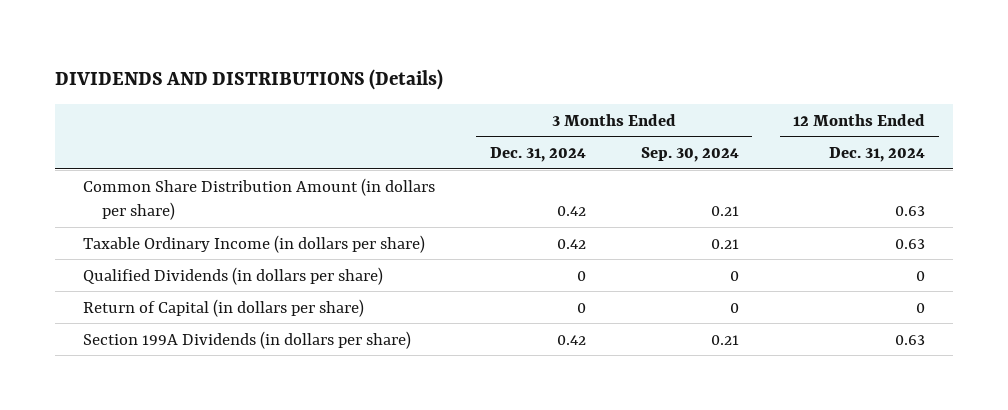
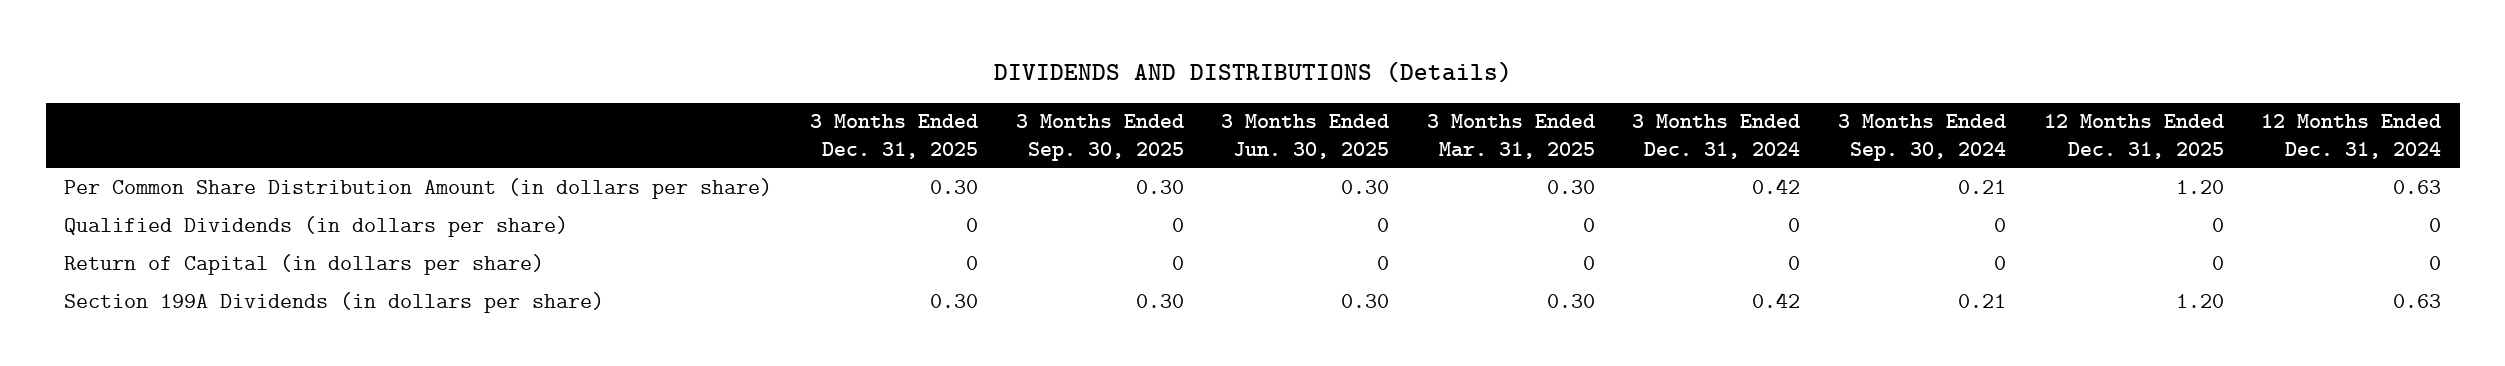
- | 3 Months Ended Dec. 31, 2024 | 3 Months Ended Sep. 30, 2024 | 12 Months Ended Dec. 31, 2024
+ | 3 Months Ended Dec. 31, 2025 | 3 Months Ended Sep. 30, 2025 | 3 Months Ended Jun. 30, 2025 | 3 Months Ended Mar. 31, 2025 | 3 Months Ended Dec. 31, 2024 | 3 Months Ended Sep. 30, 2024 | 12 Months Ended Dec. 31, 2025 | 12 Months Ended Dec. 31, 2024
- Common Share Distribution Amount (in dollars per share) | 0.42 | 0.21 | 0.63
- Taxable Ordinary Income (in dollars per share) | 0.42 | 0.21 | 0.63
+ Per Common Share Distribution Amount (in dollars per share) | 0.30 | 0.30 | 0.30 | 0.30 | 0.42 | 0.21 | 1.20 | 0.63

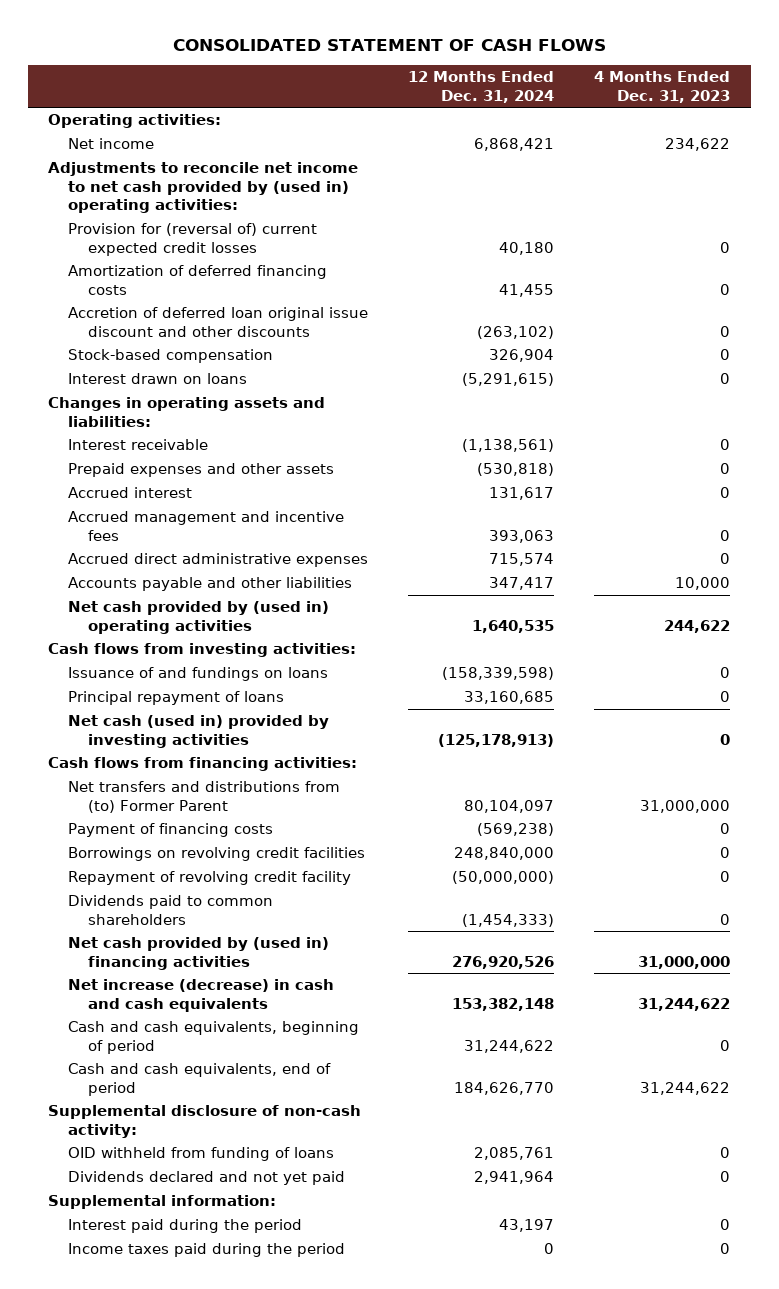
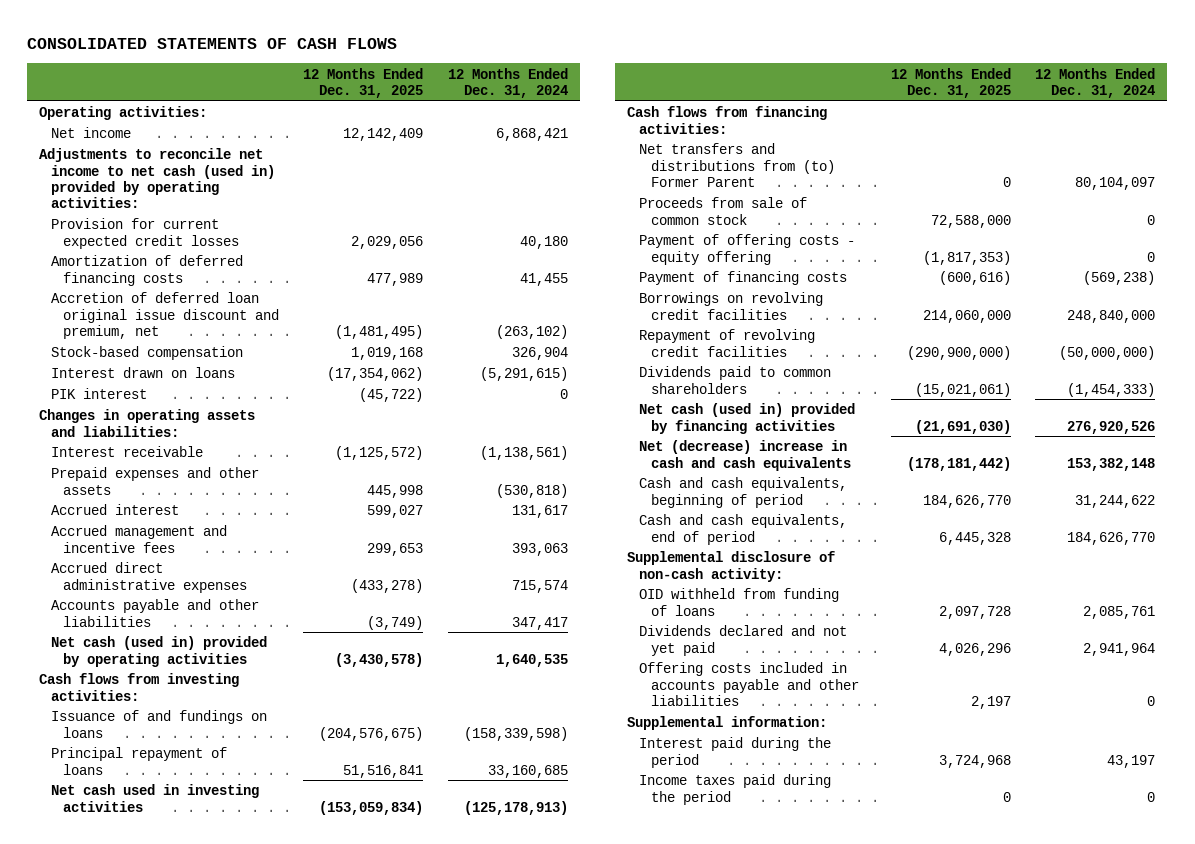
- CONSOLIDATED STATEMENT OF CASH FLOWS
+ CONSOLIDATED STATEMENTS OF CASH FLOWS
- | 12 Months Ended Dec. 31, 2024 | 4 Months Ended Dec. 31, 2023
+ | 12 Months Ended Dec. 31, 2025 | 12 Months Ended Dec. 31, 2024
- Adjustments to reconcile net income to net cash provided by (used in) operating activities:
- Provision for (reversal of) current expected credit losses | 40,180 | 0
+ Adjustments to reconcile net income to net cash (used in) provided by operating activities:
+ Provision for current expected credit losses | 2,029,056 | 40,180
- Accretion of deferred loan original issue discount and other discounts | (263,102) | 0
+ Accretion of deferred loan original issue discount and premium, net | (1,481,495) | (263,102)
+ PIK interest | (45,722) | 0
- Net cash provided by (used in) operating activities | 1,640,535 | 244,622
+ Net cash (used in) provided by operating activities | (3,430,578) | 1,640,535
- Net cash (used in) provided by investing activities | (125,178,913) | 0
+ Net cash used in investing activities | (153,059,834) | (125,178,913)
+ Proceeds from sale of common stock | 72,588,000 | 0
+ Payment of offering costs - equity offering | (1,817,353) | 0
- Repayment of revolving credit facility | (50,000,000) | 0
+ Repayment of revolving credit facilities | (290,900,000) | (50,000,000)
- Net cash provided by (used in) financing activities | 276,920,526 | 31,000,000
- Net increase (decrease) in cash and cash equivalents | 153,382,148 | 31,244,622
+ Net cash (used in) provided by financing activities | (21,691,030) | 276,920,526
+ Net (decrease) increase in cash and cash equivalents | (178,181,442) | 153,382,148
+ Offering costs included in accounts payable and other liabilities | 2,197 | 0

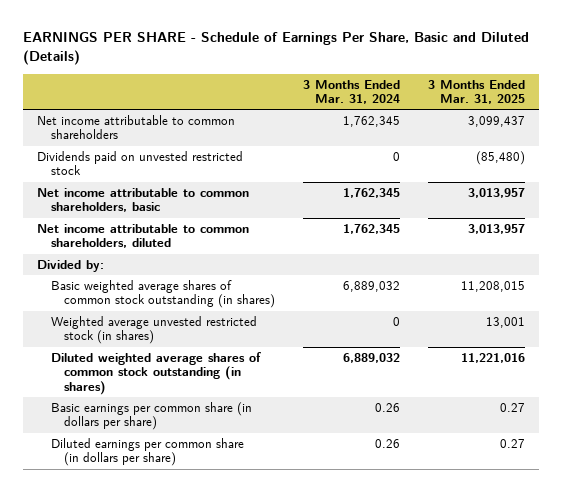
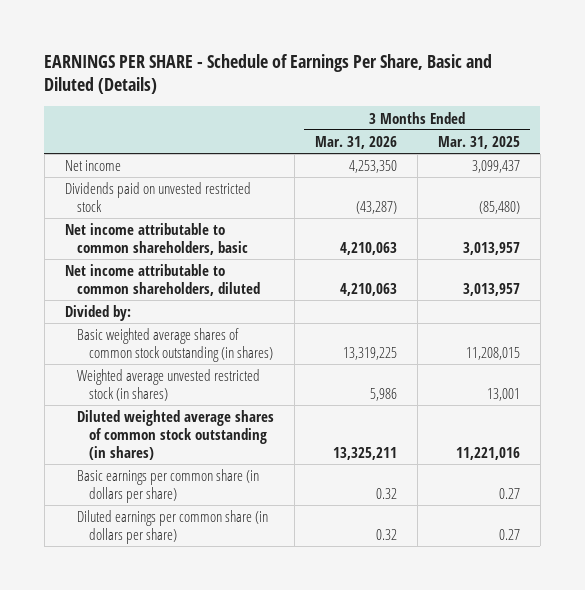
- | 3 Months Ended Mar. 31, 2024 | 3 Months Ended Mar. 31, 2025
+ | 3 Months Ended Mar. 31, 2026 | 3 Months Ended Mar. 31, 2025
- Net income attributable to common shareholders | 1,762,345 | 3,099,437
+ Net income | 4,253,350 | 3,099,437

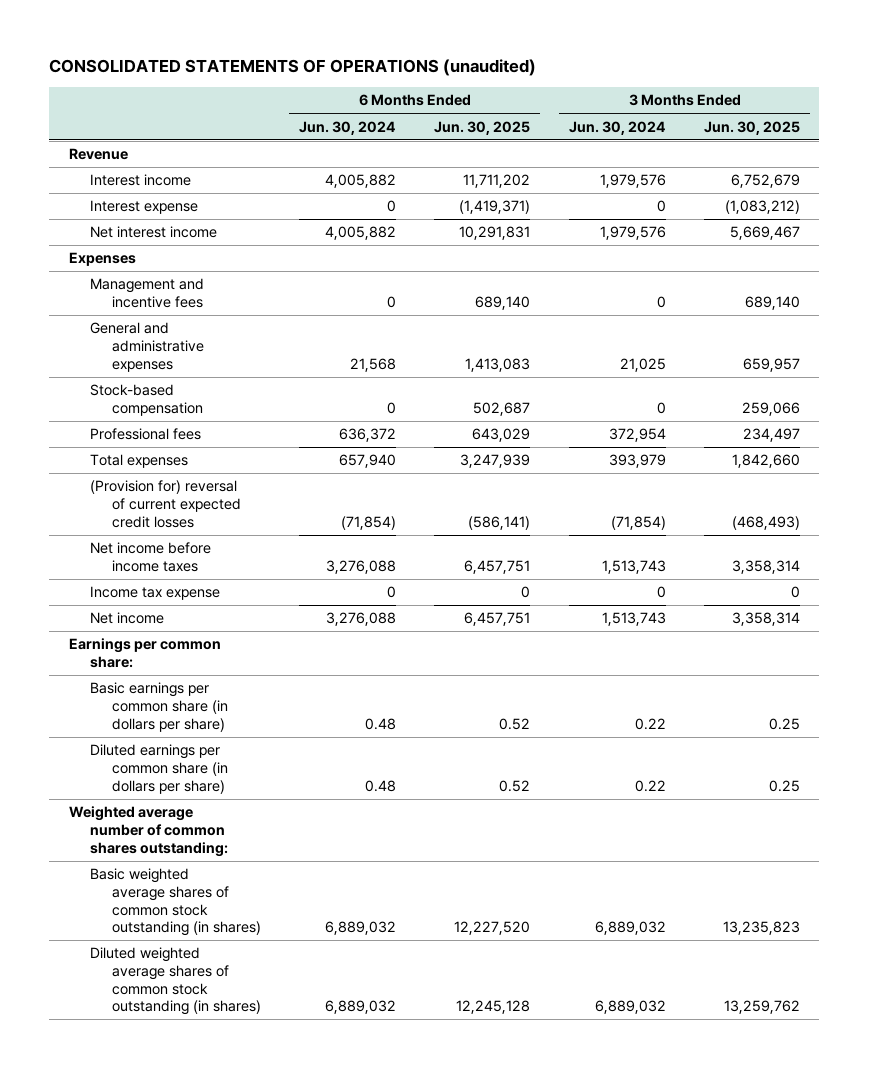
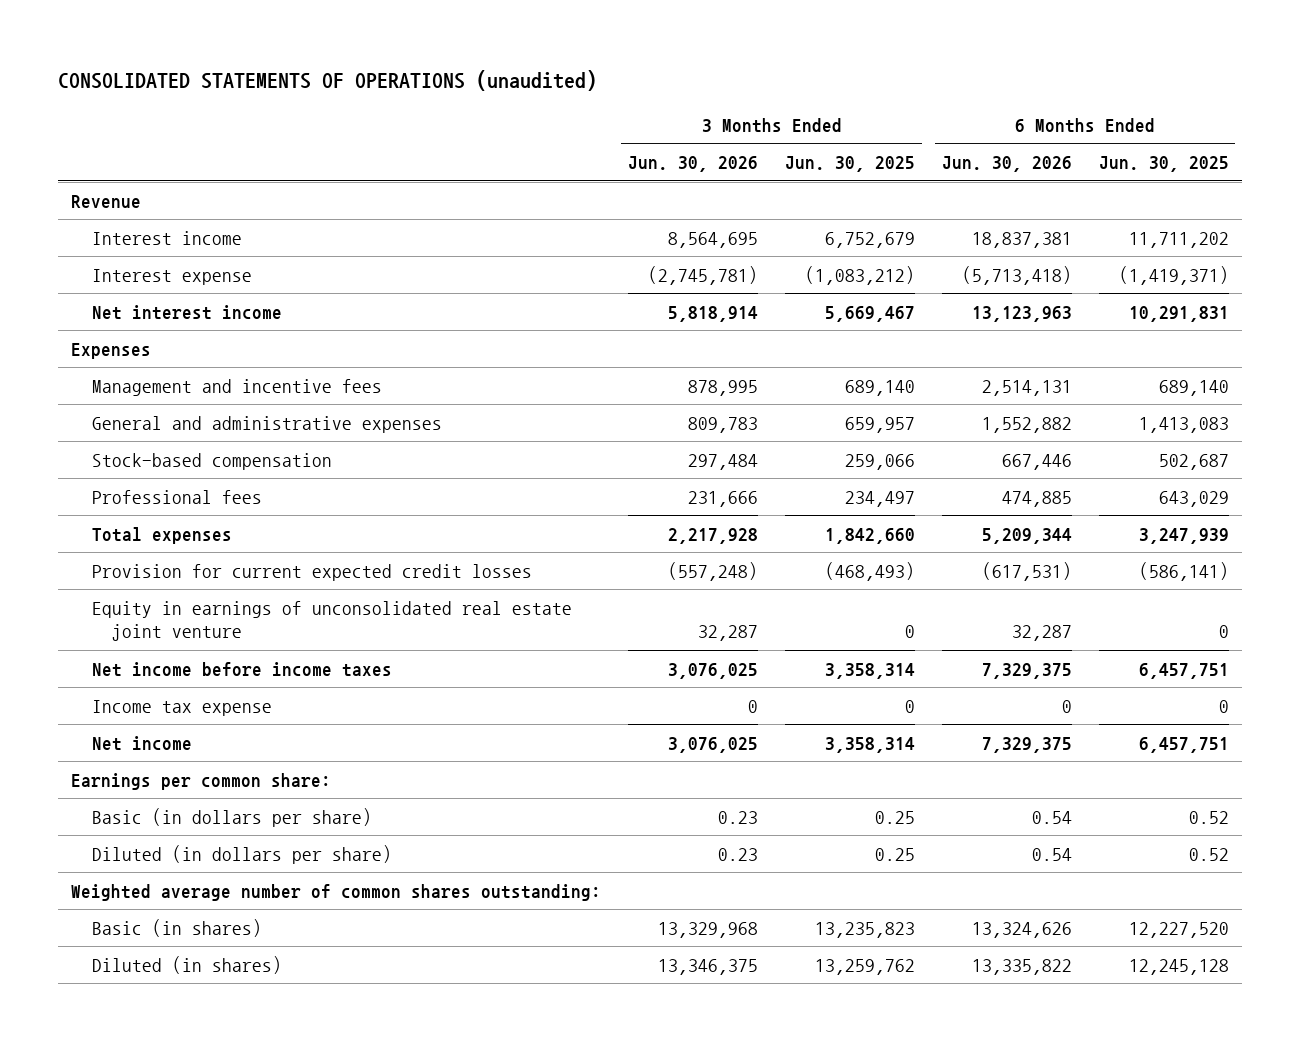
- | 6 Months Ended Jun. 30, 2024 | 6 Months Ended Jun. 30, 2025 | 3 Months Ended Jun. 30, 2024 | 3 Months Ended Jun. 30, 2025
+ | 3 Months Ended Jun. 30, 2026 | 3 Months Ended Jun. 30, 2025 | 6 Months Ended Jun. 30, 2026 | 6 Months Ended Jun. 30, 2025
- (Provision for) reversal of current expected credit losses | (71,854) | (586,141) | (71,854) | (468,493)
+ Provision for current expected credit losses | (557,248) | (468,493) | (617,531) | (586,141)
+ Equity in earnings of unconsolidated real estate joint venture | 32,287 | 0 | 32,287 | 0
- Basic earnings per common share (in dollars per share) | 0.48 | 0.52 | 0.22 | 0.25
- Diluted earnings per common share (in dollars per share) | 0.48 | 0.52 | 0.22 | 0.25
+ Basic (in dollars per share) | 0.23 | 0.25 | 0.54 | 0.52
+ Diluted (in dollars per share) | 0.23 | 0.25 | 0.54 | 0.52
- Basic weighted average shares of common stock outstanding (in shares) | 6,889,032 | 12,227,520 | 6,889,032 | 13,235,823
- Diluted weighted average shares of common stock outstanding (in shares) | 6,889,032 | 12,245,128 | 6,889,032 | 13,259,762
+ Basic (in shares) | 13,329,968 | 13,235,823 | 13,324,626 | 12,227,520
+ Diluted (in shares) | 13,346,375 | 13,259,762 | 13,335,822 | 12,245,128

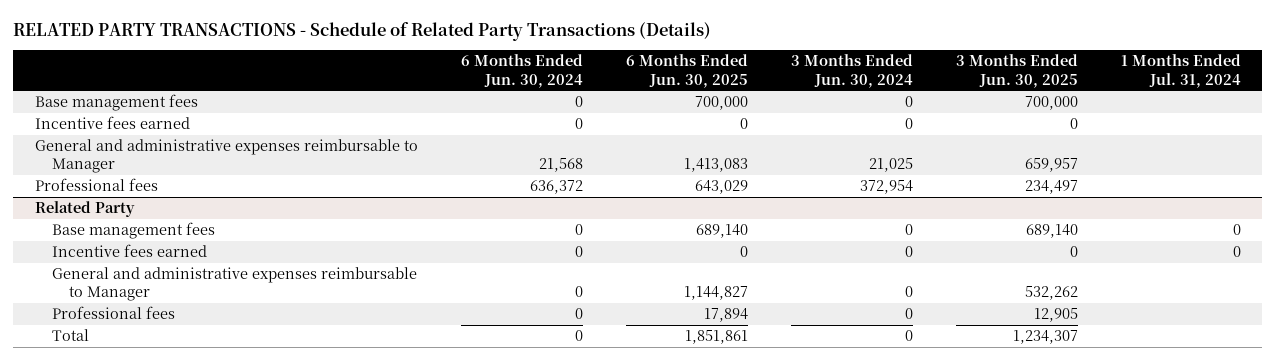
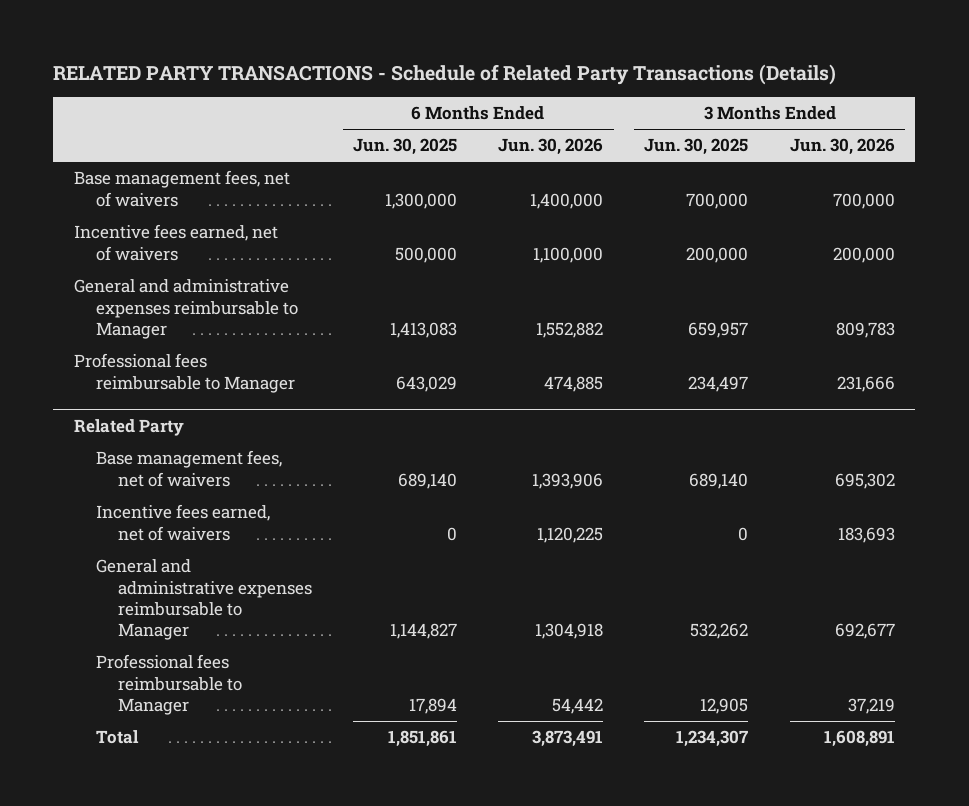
- | 6 Months Ended Jun. 30, 2024 | 6 Months Ended Jun. 30, 2025 | 3 Months Ended Jun. 30, 2024 | 3 Months Ended Jun. 30, 2025 | 1 Months Ended Jul. 31, 2024
+ | 6 Months Ended Jun. 30, 2025 | 6 Months Ended Jun. 30, 2026 | 3 Months Ended Jun. 30, 2025 | 3 Months Ended Jun. 30, 2026
- Base management fees | 0 | 700,000 | 0 | 700,000 |
- Incentive fees earned | 0 | 0 | 0 | 0 |
+ Base management fees, net of waivers | 1,300,000 | 1,400,000 | 700,000 | 700,000
+ Incentive fees earned, net of waivers | 500,000 | 1,100,000 | 200,000 | 200,000
- Professional fees | 636,372 | 643,029 | 372,954 | 234,497 |
+ Professional fees reimbursable to Manager | 643,029 | 474,885 | 234,497 | 231,666
@ Related Party
- Base management fees | 0 | 689,140 | 0 | 689,140 | 0
- Incentive fees earned | 0 | 0 | 0 | 0 | 0
+ Base management fees, net of waivers | 689,140 | 1,393,906 | 689,140 | 695,302
+ Incentive fees earned, net of waivers | 0 | 1,120,225 | 0 | 183,693
- Professional fees | 0 | 17,894 | 0 | 12,905 |
+ Professional fees reimbursable to Manager | 17,894 | 54,442 | 12,905 | 37,219

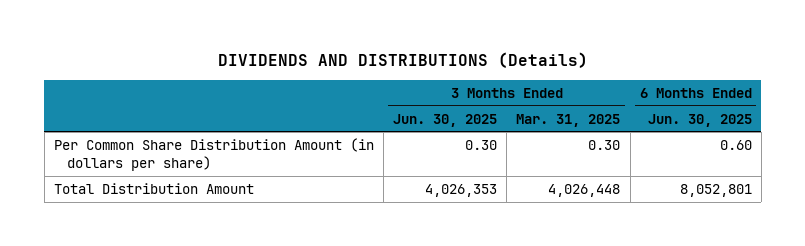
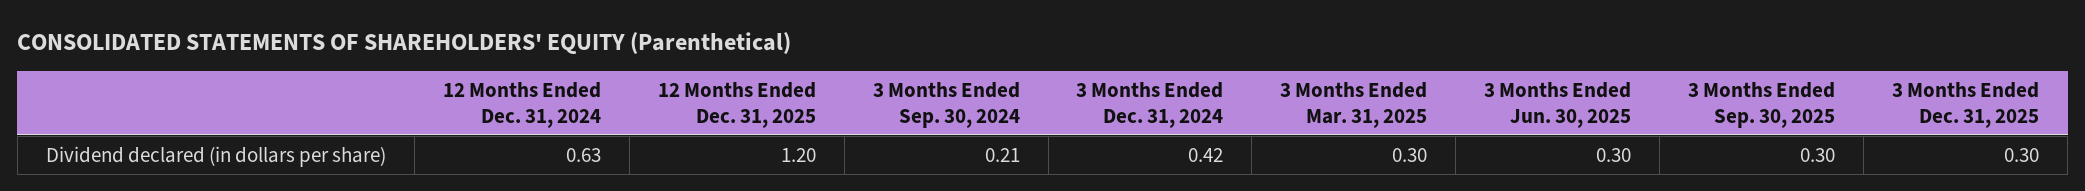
- DIVIDENDS AND DISTRIBUTIONS (Details)
+ CONSOLIDATED STATEMENTS OF SHAREHOLDERS' EQUITY (Parenthetical)
- | 3 Months Ended Jun. 30, 2025 | 3 Months Ended Mar. 31, 2025 | 6 Months Ended Jun. 30, 2025
+ | 12 Months Ended Dec. 31, 2024 | 12 Months Ended Dec. 31, 2025 | 3 Months Ended Sep. 30, 2024 | 3 Months Ended Dec. 31, 2024 | 3 Months Ended Mar. 31, 2025 | 3 Months Ended Jun. 30, 2025 | 3 Months Ended Sep. 30, 2025 | 3 Months Ended Dec. 31, 2025
- Per Common Share Distribution Amount (in dollars per share) | 0.30 | 0.30 | 0.60
- Total Distribution Amount | 4,026,353 | 4,026,448 | 8,052,801
+ Dividend declared (in dollars per share) | 0.63 | 1.20 | 0.21 | 0.42 | 0.30 | 0.30 | 0.30 | 0.30

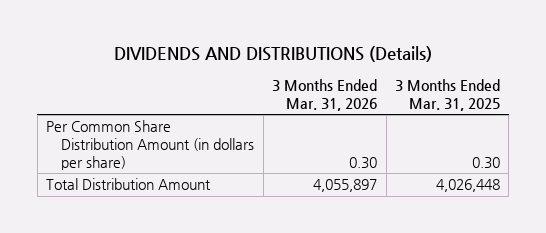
- CONSOLIDATED STATEMENTS OF SHAREHOLDERS' EQUITY (Parenthetical)
+ DIVIDENDS AND DISTRIBUTIONS (Details)
- | 12 Months Ended Dec. 31, 2024 | 12 Months Ended Dec. 31, 2025 | 3 Months Ended Sep. 30, 2024 | 3 Months Ended Dec. 31, 2024 | 3 Months Ended Mar. 31, 2025 | 3 Months Ended Jun. 30, 2025 | 3 Months Ended Sep. 30, 2025 | 3 Months Ended Dec. 31, 2025
+ | 3 Months Ended Mar. 31, 2026 | 3 Months Ended Mar. 31, 2025
- Dividend declared (in dollars per share) | 0.63 | 1.20 | 0.21 | 0.42 | 0.30 | 0.30 | 0.30 | 0.30
+ Per Common Share Distribution Amount (in dollars per share) | 0.30 | 0.30
+ Total Distribution Amount | 4,055,897 | 4,026,448

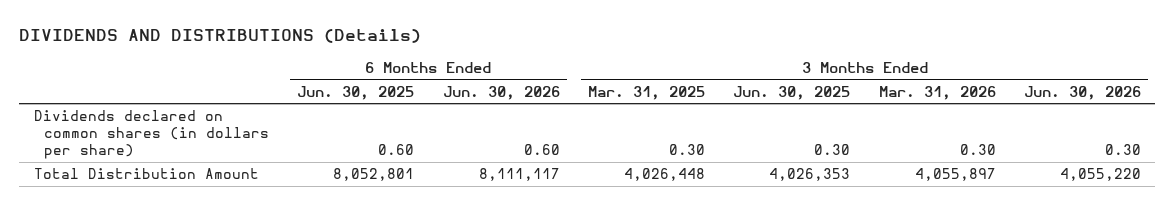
- | 3 Months Ended Mar. 31, 2026 | 3 Months Ended Mar. 31, 2025
+ | 6 Months Ended Jun. 30, 2025 | 6 Months Ended Jun. 30, 2026 | 3 Months Ended Mar. 31, 2025 | 3 Months Ended Jun. 30, 2025 | 3 Months Ended Mar. 31, 2026 | 3 Months Ended Jun. 30, 2026
- Per Common Share Distribution Amount (in dollars per share) | 0.30 | 0.30
+ Dividends declared on common shares (in dollars per share) | 0.60 | 0.60 | 0.30 | 0.30 | 0.30 | 0.30

